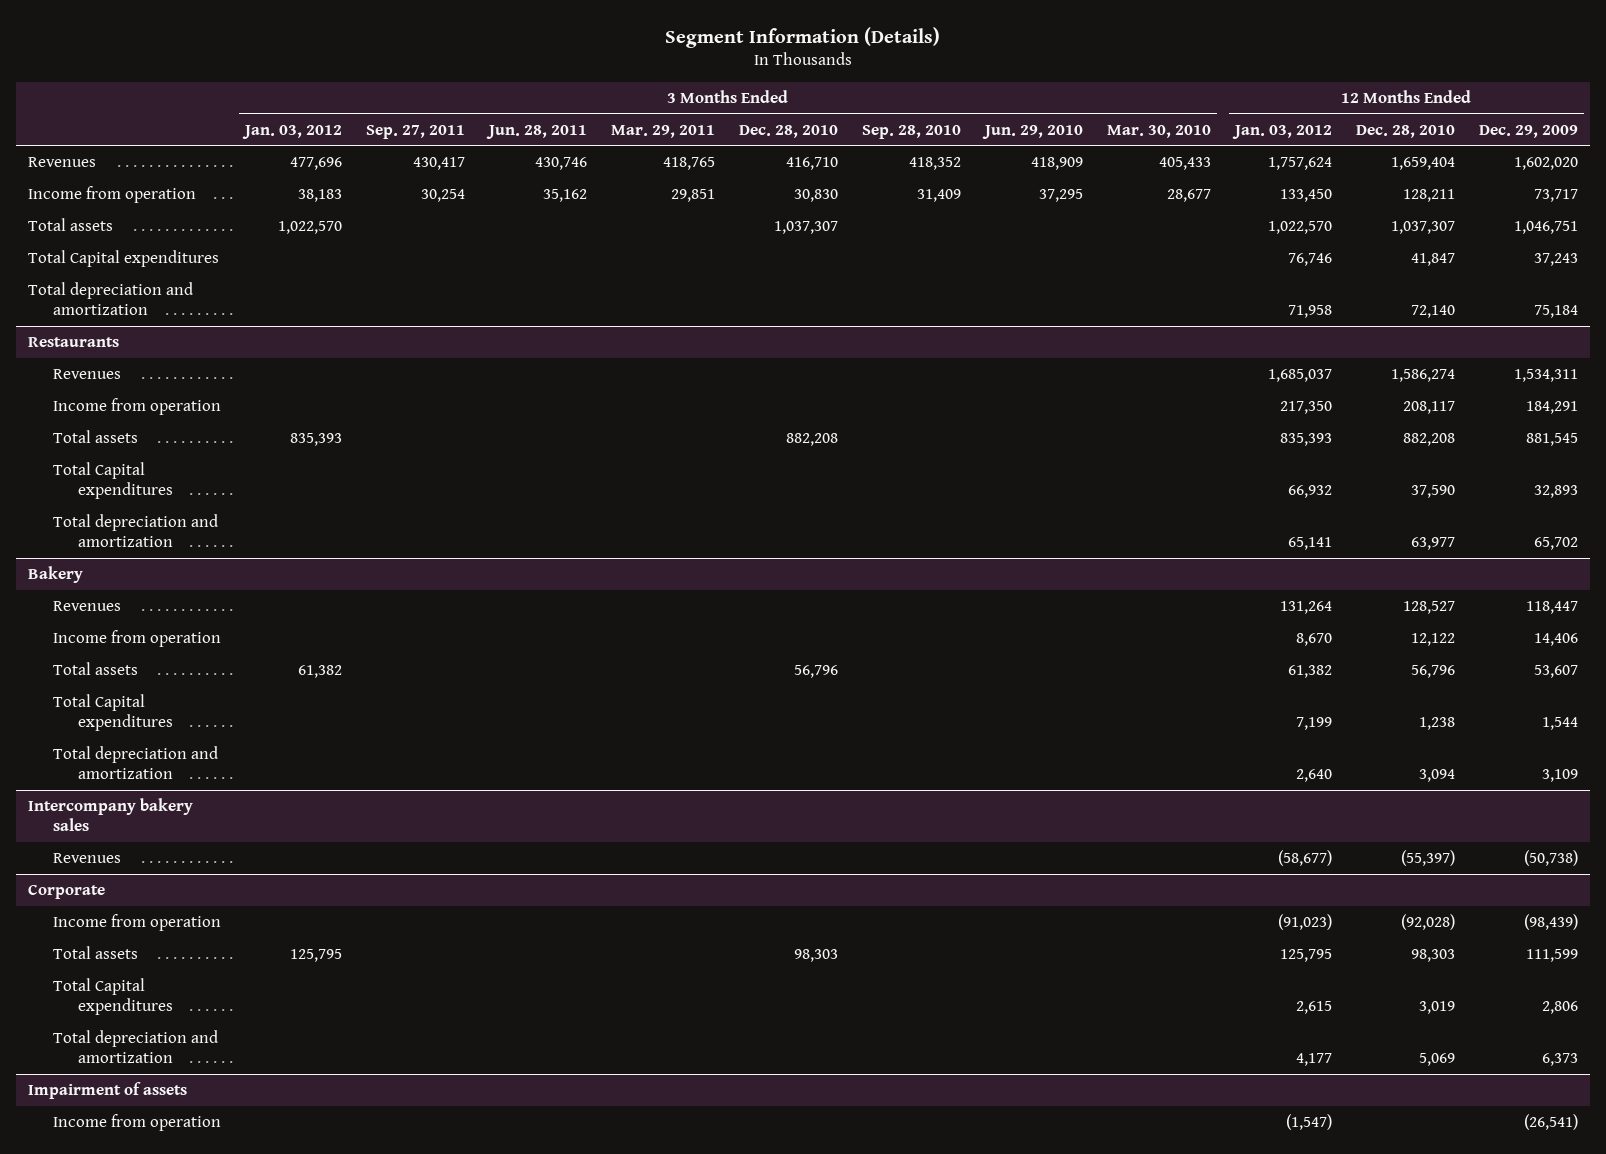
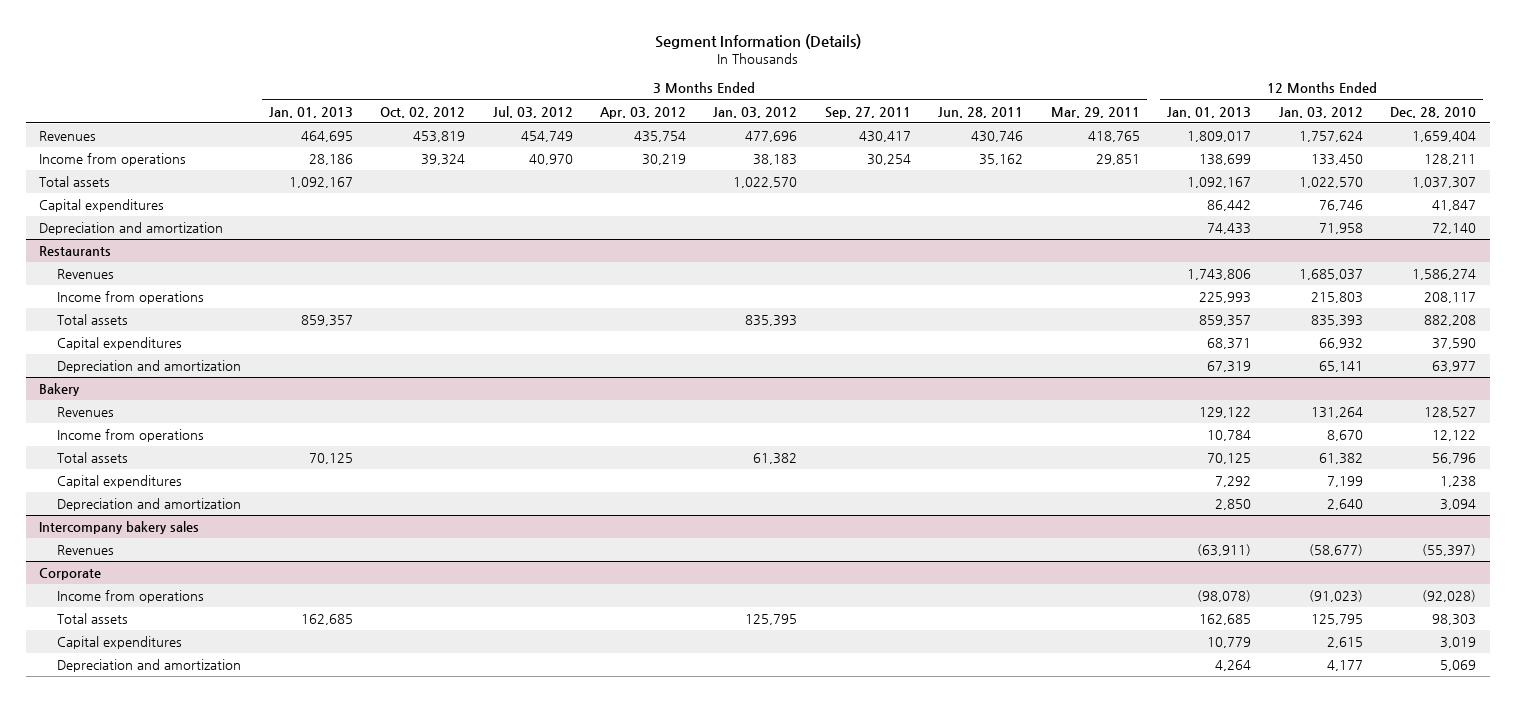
- | 3 Months Ended Jan. 03, 2012 | 3 Months Ended Sep. 27, 2011 | 3 Months Ended Jun. 28, 2011 | 3 Months Ended Mar. 29, 2011 | 3 Months Ended Dec. 28, 2010 | 3 Months Ended Sep. 28, 2010 | 3 Months Ended Jun. 29, 2010 | 3 Months Ended Mar. 30, 2010 | 12 Months Ended Jan. 03, 2012 | 12 Months Ended Dec. 28, 2010 | 12 Months Ended Dec. 29, 2009
+ | 3 Months Ended Jan. 01, 2013 | 3 Months Ended Oct. 02, 2012 | 3 Months Ended Jul. 03, 2012 | 3 Months Ended Apr. 03, 2012 | 3 Months Ended Jan. 03, 2012 | 3 Months Ended Sep. 27, 2011 | 3 Months Ended Jun. 28, 2011 | 3 Months Ended Mar. 29, 2011 | 12 Months Ended Jan. 01, 2013 | 12 Months Ended Jan. 03, 2012 | 12 Months Ended Dec. 28, 2010
- Income from operation | 38,183 | 30,254 | 35,162 | 29,851 | 30,830 | 31,409 | 37,295 | 28,677 | 133,450 | 128,211 | 73,717
+ Income from operations | 28,186 | 39,324 | 40,970 | 30,219 | 38,183 | 30,254 | 35,162 | 29,851 | 138,699 | 133,450 | 128,211
- Total Capital expenditures | | | | | | | | | 76,746 | 41,847 | 37,243
- Total depreciation and amortization | | | | | | | | | 71,958 | 72,140 | 75,184
+ Capital expenditures | | | | | | | | | 86,442 | 76,746 | 41,847
+ Depreciation and amortization | | | | | | | | | 74,433 | 71,958 | 72,140
@ Restaurants
- Income from operation | | | | | | | | | 217,350 | 208,117 | 184,291
+ Income from operations | | | | | | | | | 225,993 | 215,803 | 208,117
- Total Capital expenditures | | | | | | | | | 66,932 | 37,590 | 32,893
- Total depreciation and amortization | | | | | | | | | 65,141 | 63,977 | 65,702
+ Capital expenditures | | | | | | | | | 68,371 | 66,932 | 37,590
+ Depreciation and amortization | | | | | | | | | 67,319 | 65,141 | 63,977
@ Bakery
- Income from operation | | | | | | | | | 8,670 | 12,122 | 14,406
+ Income from operations | | | | | | | | | 10,784 | 8,670 | 12,122
- Total Capital expenditures | | | | | | | | | 7,199 | 1,238 | 1,544
- Total depreciation and amortization | | | | | | | | | 2,640 | 3,094 | 3,109
+ Capital expenditures | | | | | | | | | 7,292 | 7,199 | 1,238
+ Depreciation and amortization | | | | | | | | | 2,850 | 2,640 | 3,094
@ Corporate
- Income from operation | | | | | | | | | (91,023) | (92,028) | (98,439)
+ Income from operations | | | | | | | | | (98,078) | (91,023) | (92,028)
- Total Capital expenditures | | | | | | | | | 2,615 | 3,019 | 2,806
- Total depreciation and amortization | | | | | | | | | 4,177 | 5,069 | 6,373
- Impairment of assets
- Income from operation | | | | | | | | | (1,547) | | (26,541)
@ Corporate
+ Capital expenditures | | | | | | | | | 10,779 | 2,615 | 3,019
+ Depreciation and amortization | | | | | | | | | 4,264 | 4,177 | 5,069

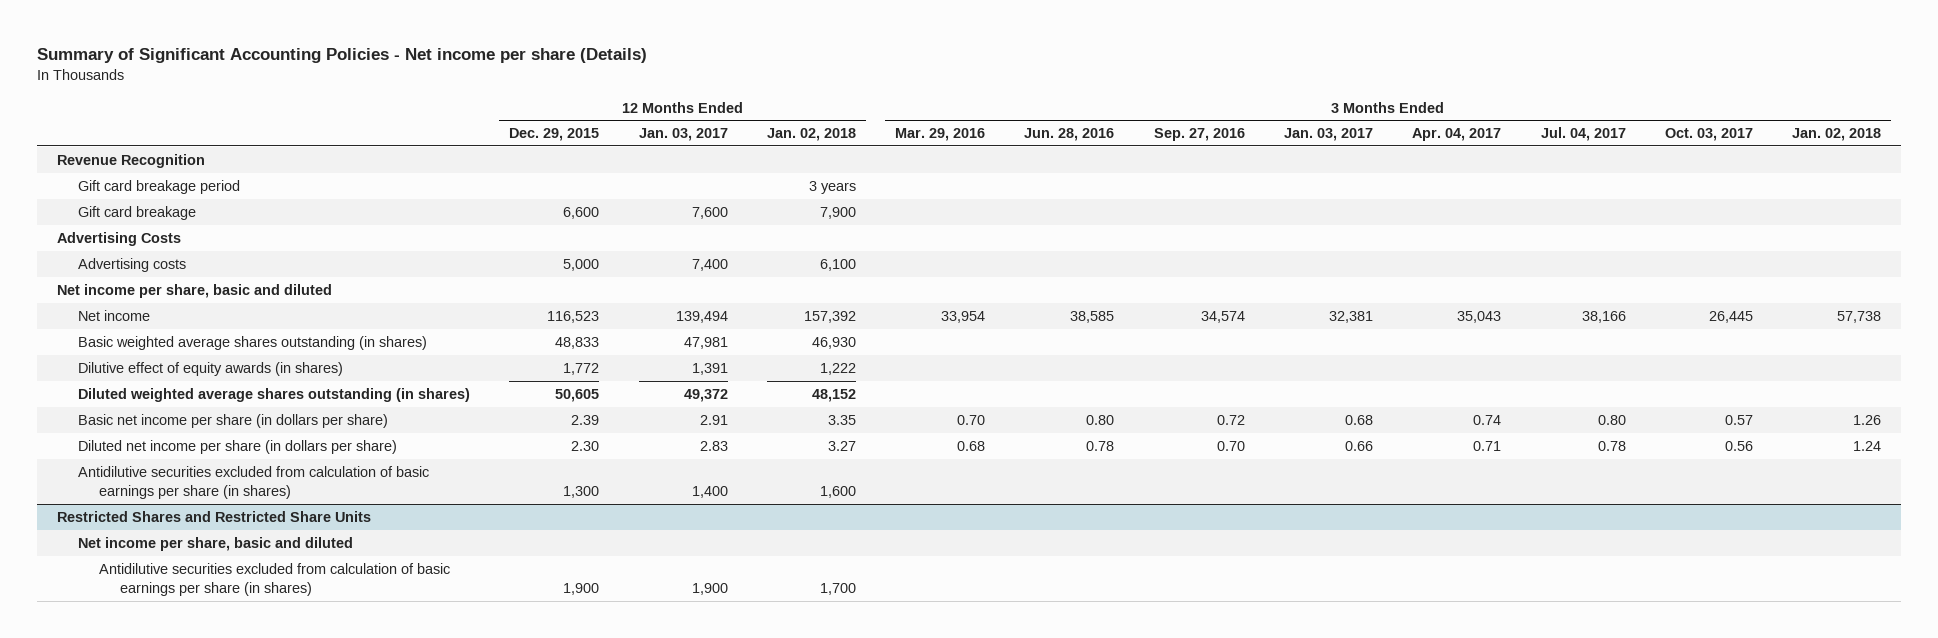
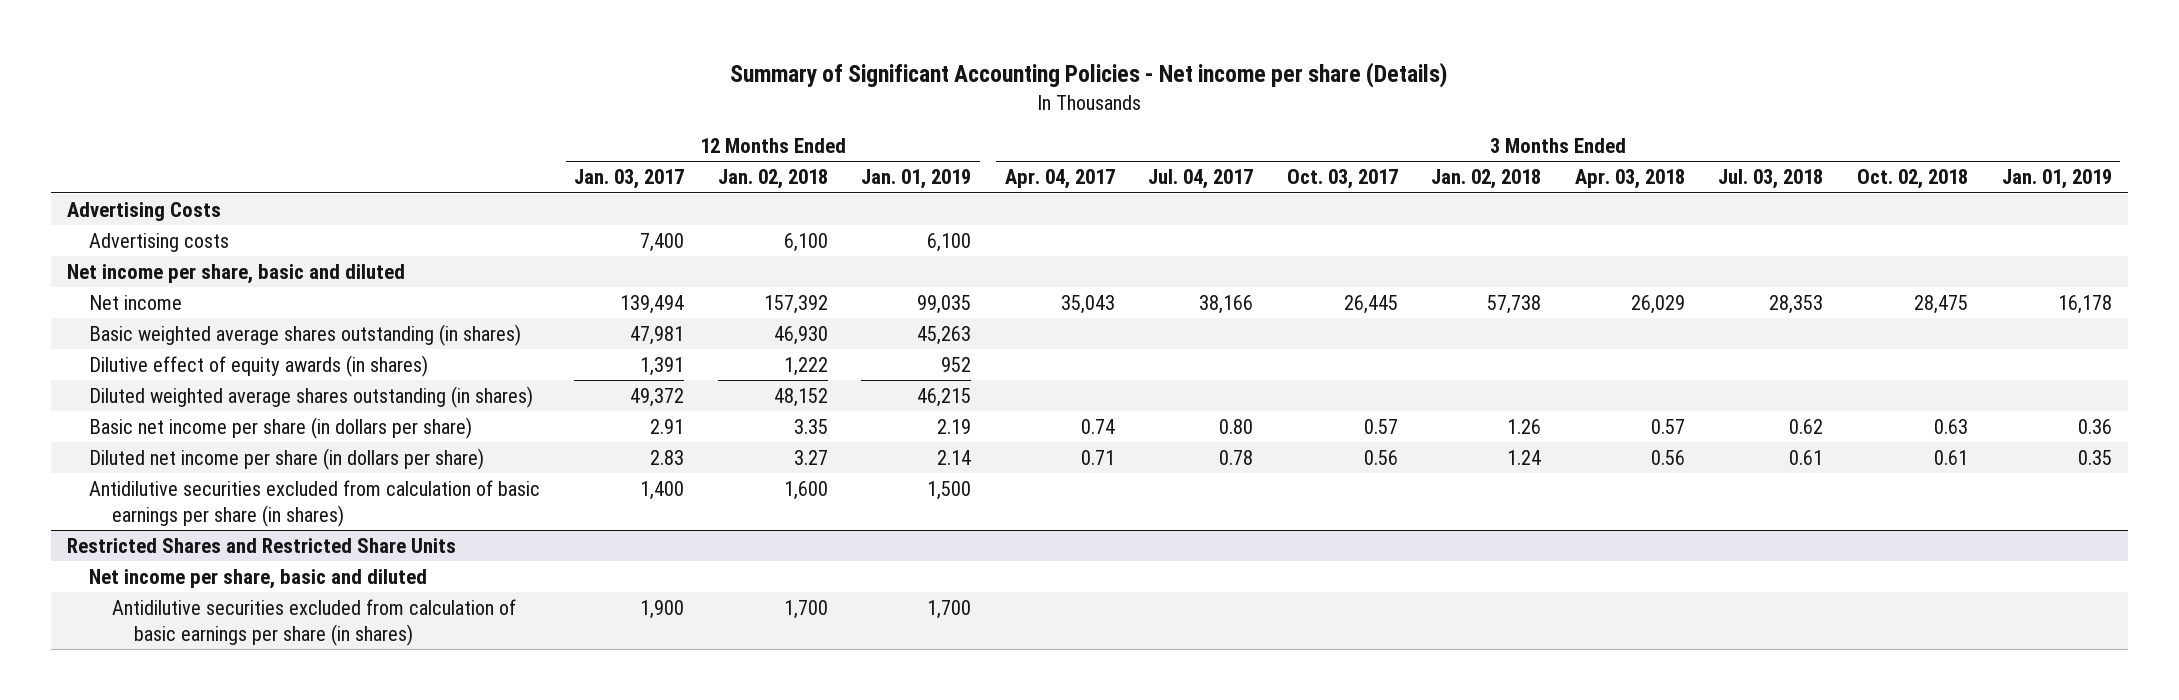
- | 12 Months Ended Dec. 29, 2015 | 12 Months Ended Jan. 03, 2017 | 12 Months Ended Jan. 02, 2018 | 3 Months Ended Mar. 29, 2016 | 3 Months Ended Jun. 28, 2016 | 3 Months Ended Sep. 27, 2016 | 3 Months Ended Jan. 03, 2017 | 3 Months Ended Apr. 04, 2017 | 3 Months Ended Jul. 04, 2017 | 3 Months Ended Oct. 03, 2017 | 3 Months Ended Jan. 02, 2018
+ | 12 Months Ended Jan. 03, 2017 | 12 Months Ended Jan. 02, 2018 | 12 Months Ended Jan. 01, 2019 | 3 Months Ended Apr. 04, 2017 | 3 Months Ended Jul. 04, 2017 | 3 Months Ended Oct. 03, 2017 | 3 Months Ended Jan. 02, 2018 | 3 Months Ended Apr. 03, 2018 | 3 Months Ended Jul. 03, 2018 | 3 Months Ended Oct. 02, 2018 | 3 Months Ended Jan. 01, 2019
- Revenue Recognition
- Gift card breakage period | | | 3 years | | | | | | | |
- Gift card breakage | 6,600 | 7,600 | 7,900 | | | | | | | |

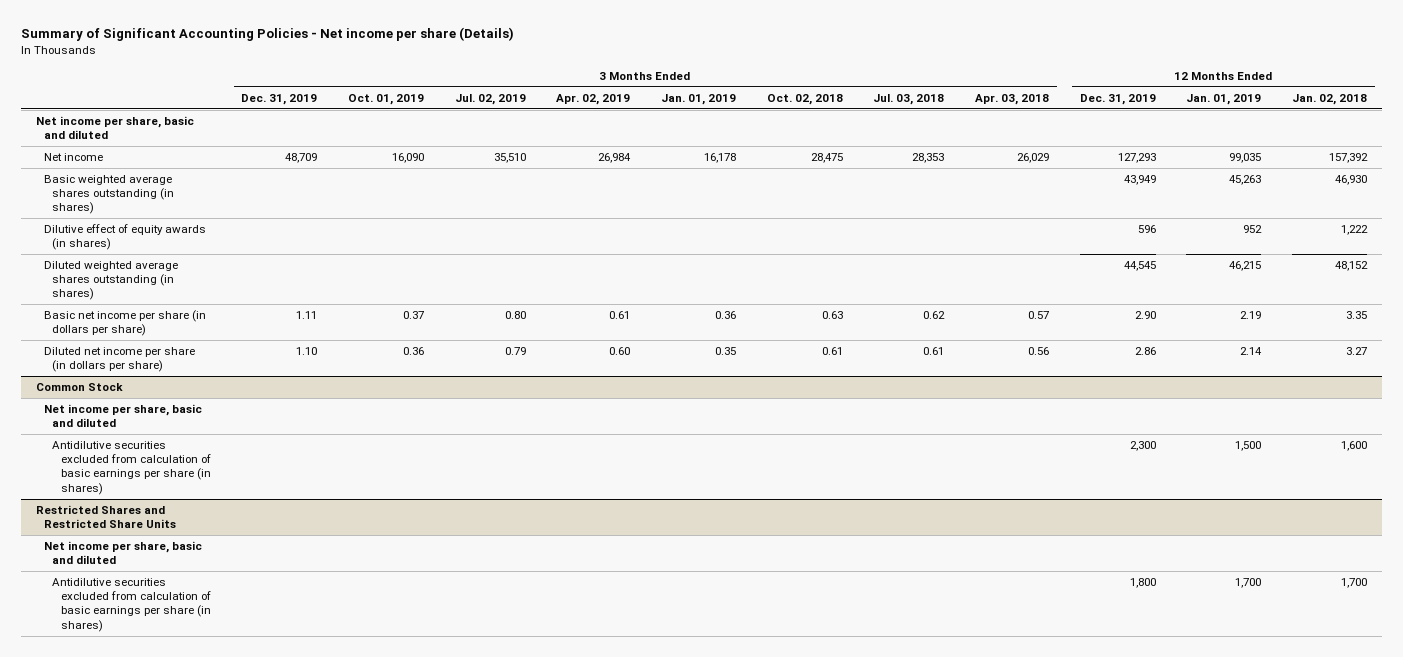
- | 12 Months Ended Jan. 03, 2017 | 12 Months Ended Jan. 02, 2018 | 12 Months Ended Jan. 01, 2019 | 3 Months Ended Apr. 04, 2017 | 3 Months Ended Jul. 04, 2017 | 3 Months Ended Oct. 03, 2017 | 3 Months Ended Jan. 02, 2018 | 3 Months Ended Apr. 03, 2018 | 3 Months Ended Jul. 03, 2018 | 3 Months Ended Oct. 02, 2018 | 3 Months Ended Jan. 01, 2019
+ | 3 Months Ended Dec. 31, 2019 | 3 Months Ended Oct. 01, 2019 | 3 Months Ended Jul. 02, 2019 | 3 Months Ended Apr. 02, 2019 | 3 Months Ended Jan. 01, 2019 | 3 Months Ended Oct. 02, 2018 | 3 Months Ended Jul. 03, 2018 | 3 Months Ended Apr. 03, 2018 | 12 Months Ended Dec. 31, 2019 | 12 Months Ended Jan. 01, 2019 | 12 Months Ended Jan. 02, 2018
- Advertising Costs
- Advertising costs | 7,400 | 6,100 | 6,100 | | | | | | | |
+ Common Stock
+ Net income per share, basic and diluted

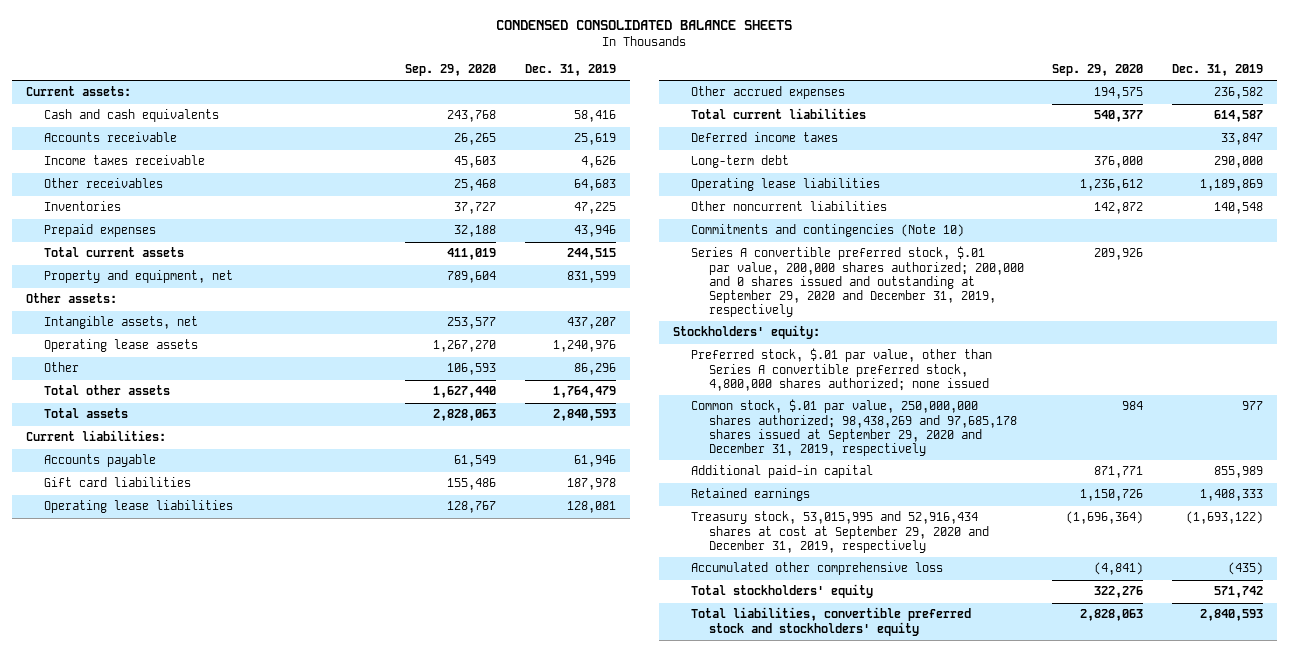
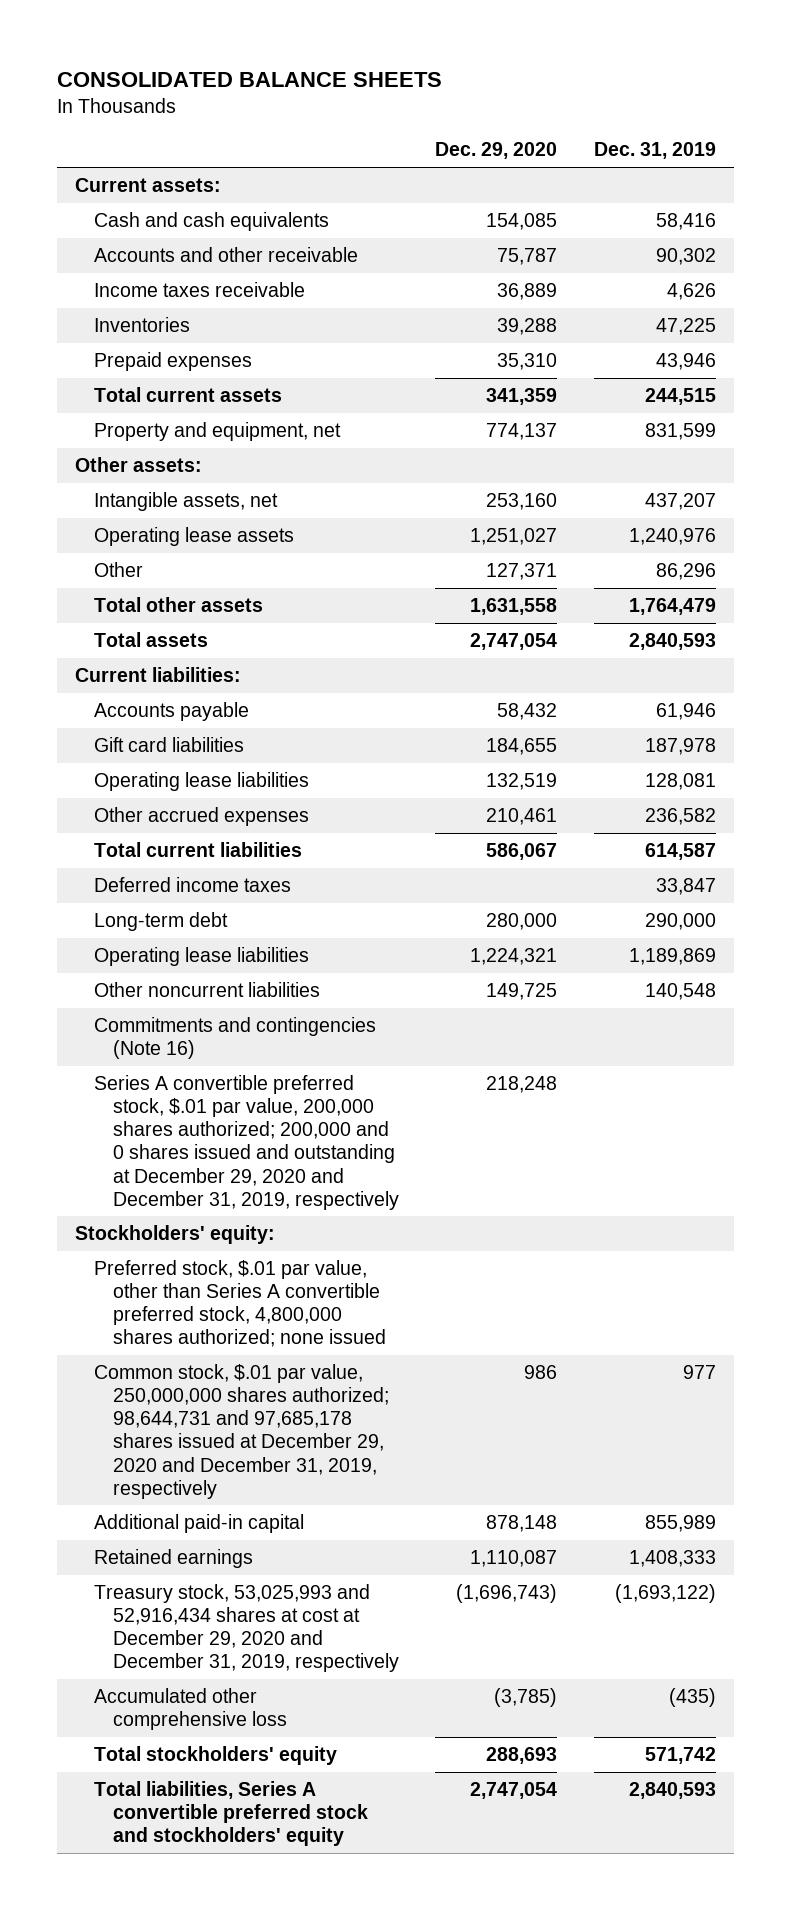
- CONDENSED CONSOLIDATED BALANCE SHEETS
+ CONSOLIDATED BALANCE SHEETS
- | Sep. 29, 2020 | Dec. 31, 2019
+ | Dec. 29, 2020 | Dec. 31, 2019
- Accounts receivable | 26,265 | 25,619
+ Accounts and other receivable | 75,787 | 90,302
- Other receivables | 25,468 | 64,683
- Commitments and contingencies (Note 10)
- Series A convertible preferred stock, $.01 par value, 200,000 shares authorized; 200,000 and 0 shares issued and outstanding at September 29, 2020 and December 31, 2019, respectively | 209,926 |
+ Commitments and contingencies (Note 16)
+ Series A convertible preferred stock, $.01 par value, 200,000 shares authorized; 200,000 and 0 shares issued and outstanding at December 29, 2020 and December 31, 2019, respectively | 218,248 |
- Common stock, $.01 par value, 250,000,000 shares authorized; 98,438,269 and 97,685,178 shares issued at September 29, 2020 and December 31, 2019, respectively | 984 | 977
+ Common stock, $.01 par value, 250,000,000 shares authorized; 98,644,731 and 97,685,178 shares issued at December 29, 2020 and December 31, 2019, respectively | 986 | 977
- Treasury stock, 53,015,995 and 52,916,434 shares at cost at September 29, 2020 and December 31, 2019, respectively | (1,696,364) | (1,693,122)
+ Treasury stock, 53,025,993 and 52,916,434 shares at cost at December 29, 2020 and December 31, 2019, respectively | (1,696,743) | (1,693,122)
- Total liabilities, convertible preferred stock and stockholders' equity | 2,828,063 | 2,840,593
+ Total liabilities, Series A convertible preferred stock and stockholders' equity | 2,747,054 | 2,840,593

